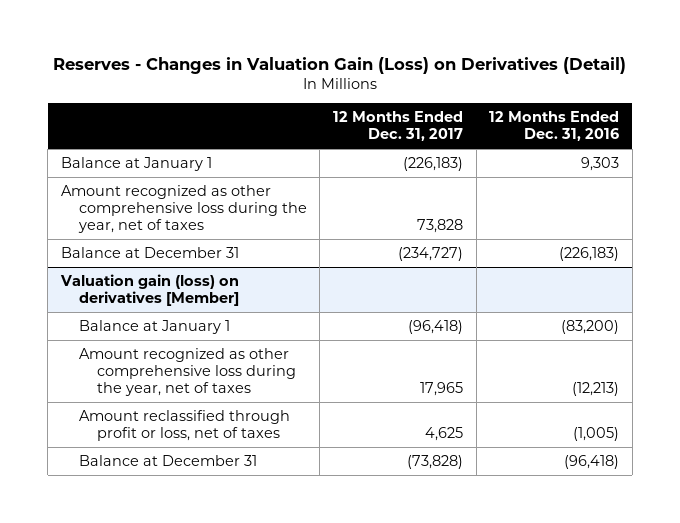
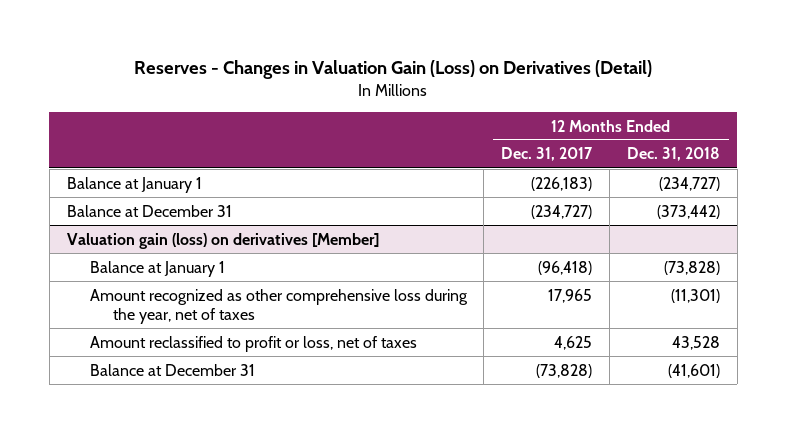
- | 12 Months Ended Dec. 31, 2017 | 12 Months Ended Dec. 31, 2016
+ | 12 Months Ended Dec. 31, 2017 | 12 Months Ended Dec. 31, 2018
- Amount recognized as other comprehensive loss during the year, net of taxes | 73,828 |
@ Valuation gain (loss) on derivatives [Member]
- Amount reclassified through profit or loss, net of taxes | 4,625 | (1,005)
+ Amount reclassified to profit or loss, net of taxes | 4,625 | 43,528

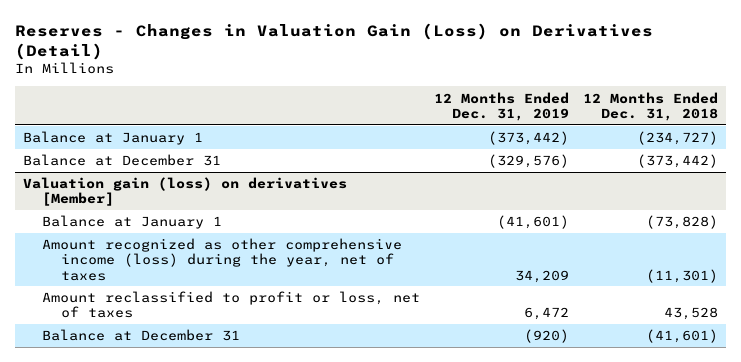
- | 12 Months Ended Dec. 31, 2017 | 12 Months Ended Dec. 31, 2018
+ | 12 Months Ended Dec. 31, 2019 | 12 Months Ended Dec. 31, 2018
@ Valuation gain (loss) on derivatives [Member]
- Amount recognized as other comprehensive loss during the year, net of taxes | 17,965 | (11,301)
+ Amount recognized as other comprehensive income (loss) during the year, net of taxes | 34,209 | (11,301)

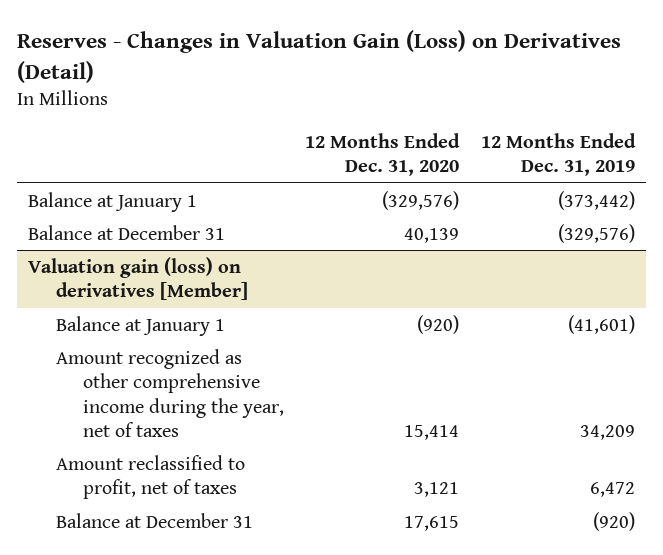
- | 12 Months Ended Dec. 31, 2019 | 12 Months Ended Dec. 31, 2018
+ | 12 Months Ended Dec. 31, 2020 | 12 Months Ended Dec. 31, 2019
@ Valuation gain (loss) on derivatives [Member]
- Amount recognized as other comprehensive income (loss) during the year, net of taxes | 34,209 | (11,301)
- Amount reclassified to profit or loss, net of taxes | 6,472 | 43,528
+ Amount recognized as other comprehensive income during the year, net of taxes | 15,414 | 34,209
+ Amount reclassified to profit, net of taxes | 3,121 | 6,472

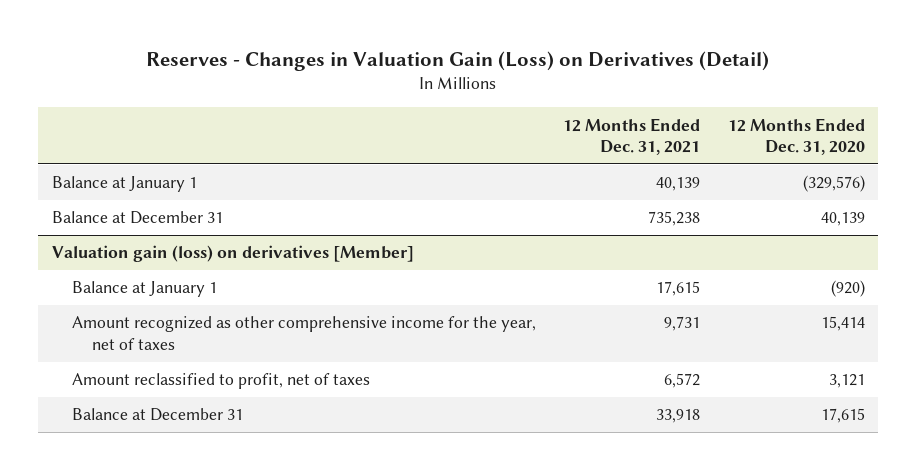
- | 12 Months Ended Dec. 31, 2020 | 12 Months Ended Dec. 31, 2019
+ | 12 Months Ended Dec. 31, 2021 | 12 Months Ended Dec. 31, 2020
@ Valuation gain (loss) on derivatives [Member]
- Amount recognized as other comprehensive income during the year, net of taxes | 15,414 | 34,209
+ Amount recognized as other comprehensive income for the year, net of taxes | 9,731 | 15,414

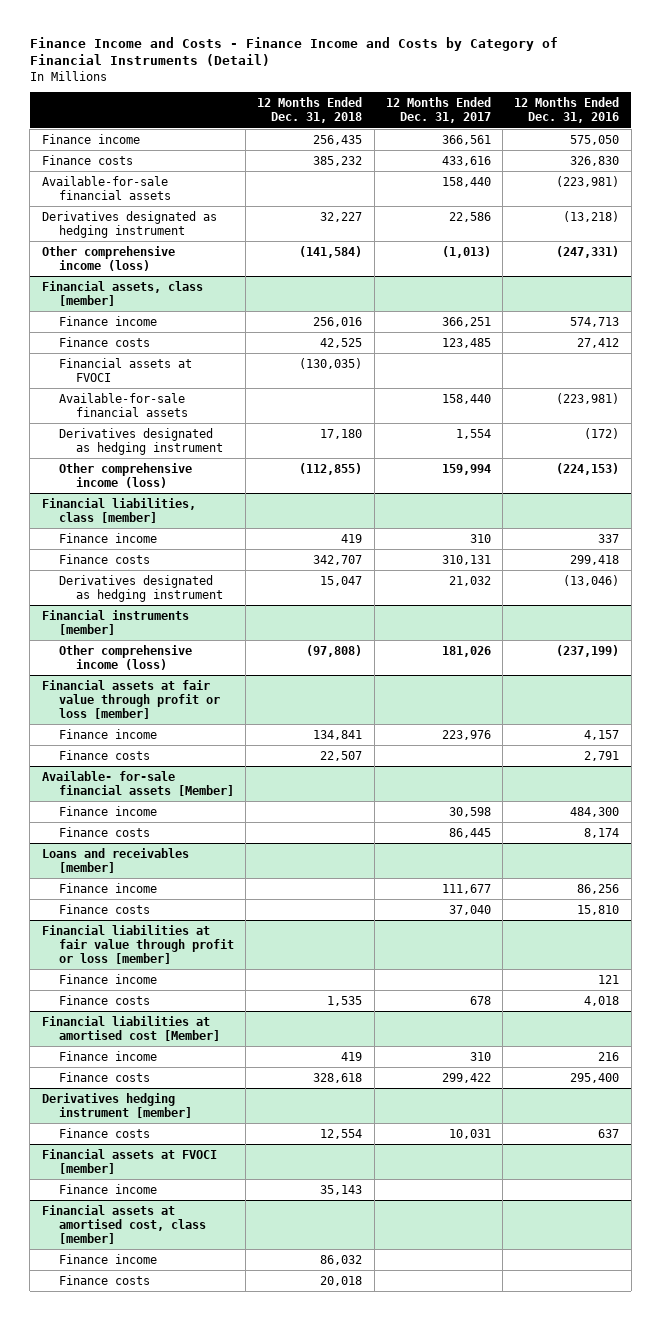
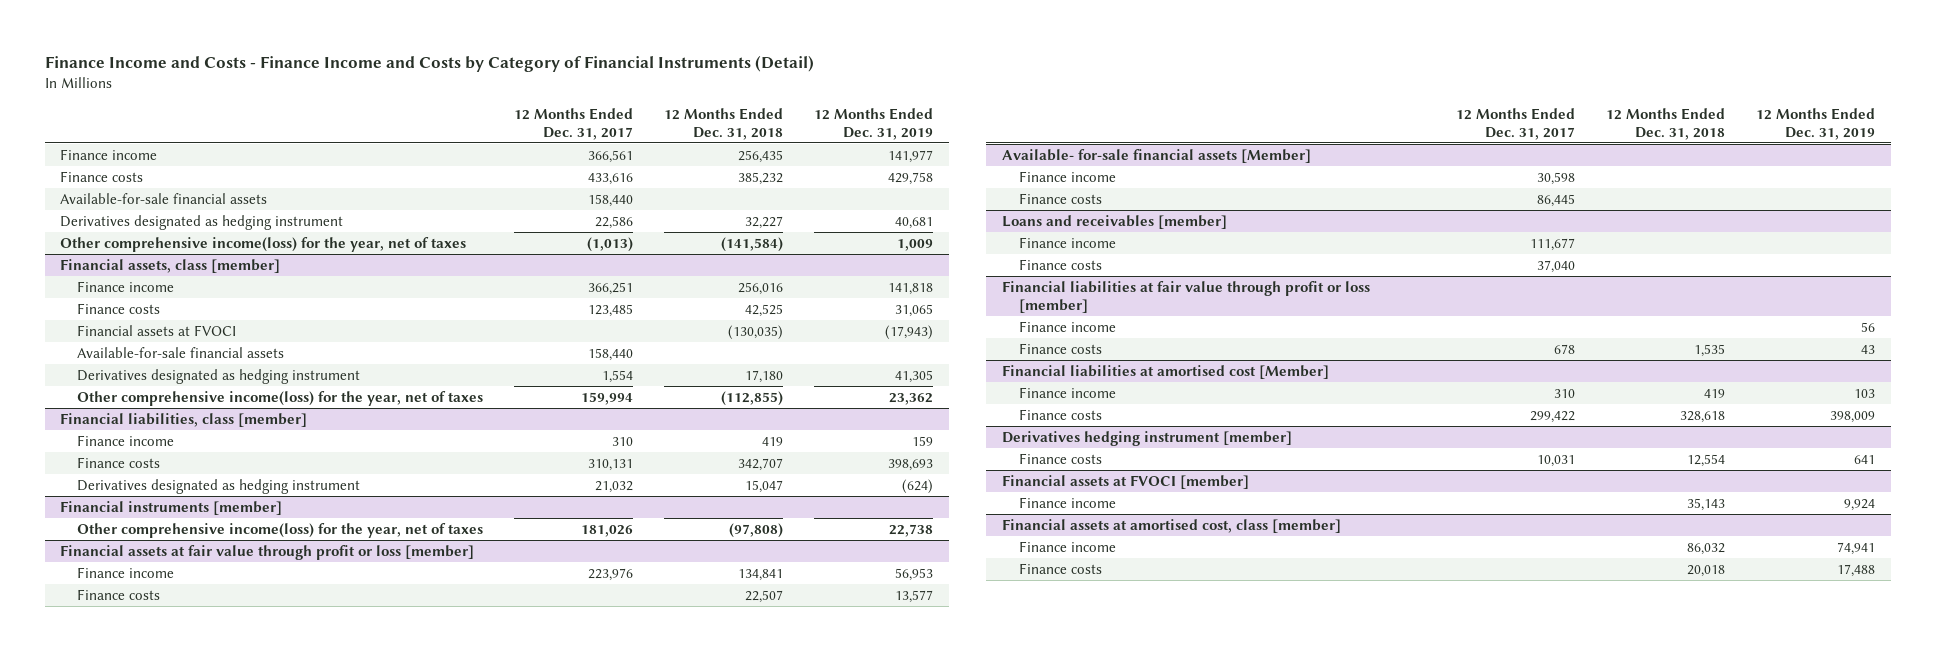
- | 12 Months Ended Dec. 31, 2018 | 12 Months Ended Dec. 31, 2017 | 12 Months Ended Dec. 31, 2016
+ | 12 Months Ended Dec. 31, 2017 | 12 Months Ended Dec. 31, 2018 | 12 Months Ended Dec. 31, 2019
- Other comprehensive income (loss) | (141,584) | (1,013) | (247,331)
+ Other comprehensive income(loss) for the year, net of taxes | (1,013) | (141,584) | 1,009
@ Financial assets, class [member]
- Other comprehensive income (loss) | (112,855) | 159,994 | (224,153)
+ Other comprehensive income(loss) for the year, net of taxes | 159,994 | (112,855) | 23,362
@ Financial instruments [member]
- Other comprehensive income (loss) | (97,808) | 181,026 | (237,199)
+ Other comprehensive income(loss) for the year, net of taxes | 181,026 | (97,808) | 22,738

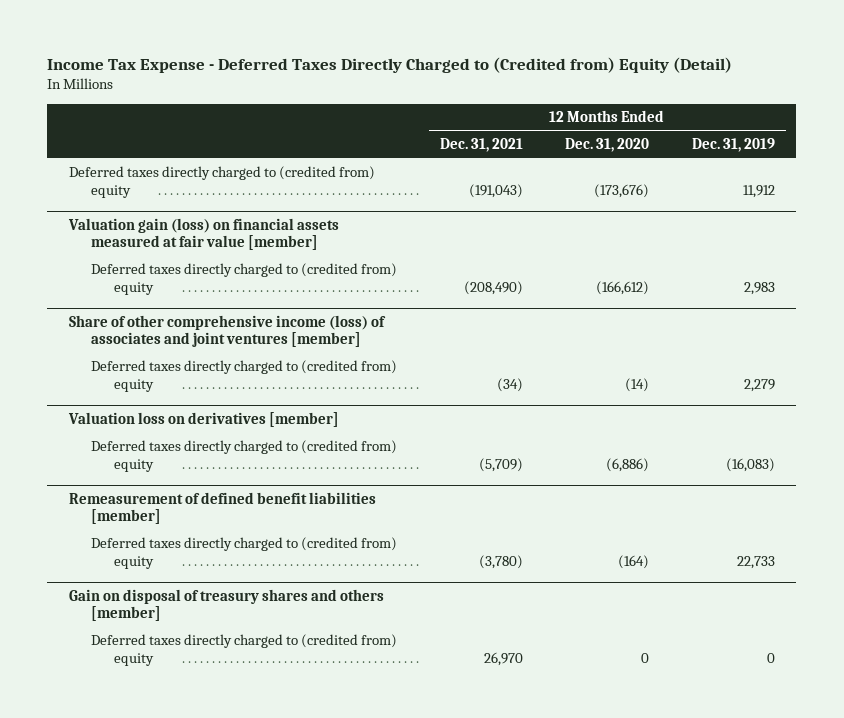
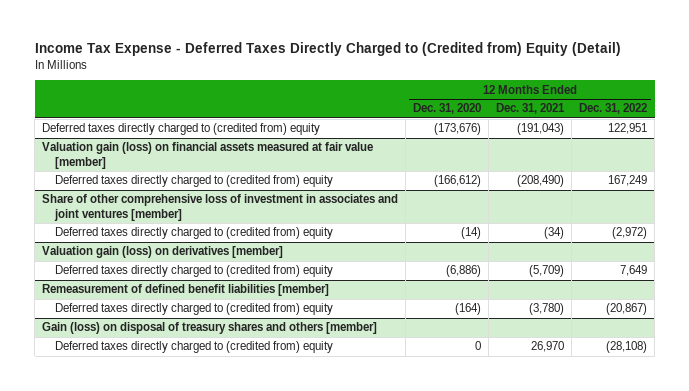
- | 12 Months Ended Dec. 31, 2021 | 12 Months Ended Dec. 31, 2020 | 12 Months Ended Dec. 31, 2019
+ | 12 Months Ended Dec. 31, 2020 | 12 Months Ended Dec. 31, 2021 | 12 Months Ended Dec. 31, 2022
- Share of other comprehensive income (loss) of associates and joint ventures [member]
+ Share of other comprehensive loss of investment in associates and joint ventures [member]
- Valuation loss on derivatives [member]
+ Valuation gain (loss) on derivatives [member]
- Gain on disposal of treasury shares and others [member]
+ Gain (loss) on disposal of treasury shares and others [member]

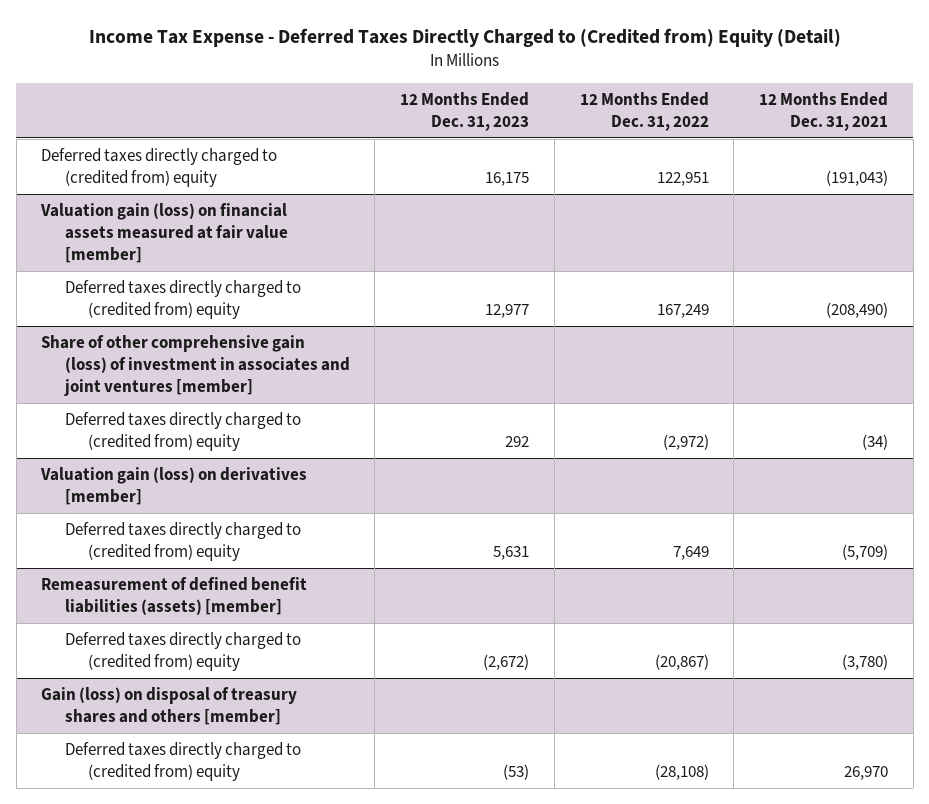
- | 12 Months Ended Dec. 31, 2020 | 12 Months Ended Dec. 31, 2021 | 12 Months Ended Dec. 31, 2022
+ | 12 Months Ended Dec. 31, 2023 | 12 Months Ended Dec. 31, 2022 | 12 Months Ended Dec. 31, 2021
- Share of other comprehensive loss of investment in associates and joint ventures [member]
+ Share of other comprehensive gain (loss) of investment in associates and joint ventures [member]
- Remeasurement of defined benefit liabilities [member]
+ Remeasurement of defined benefit liabilities (assets) [member]

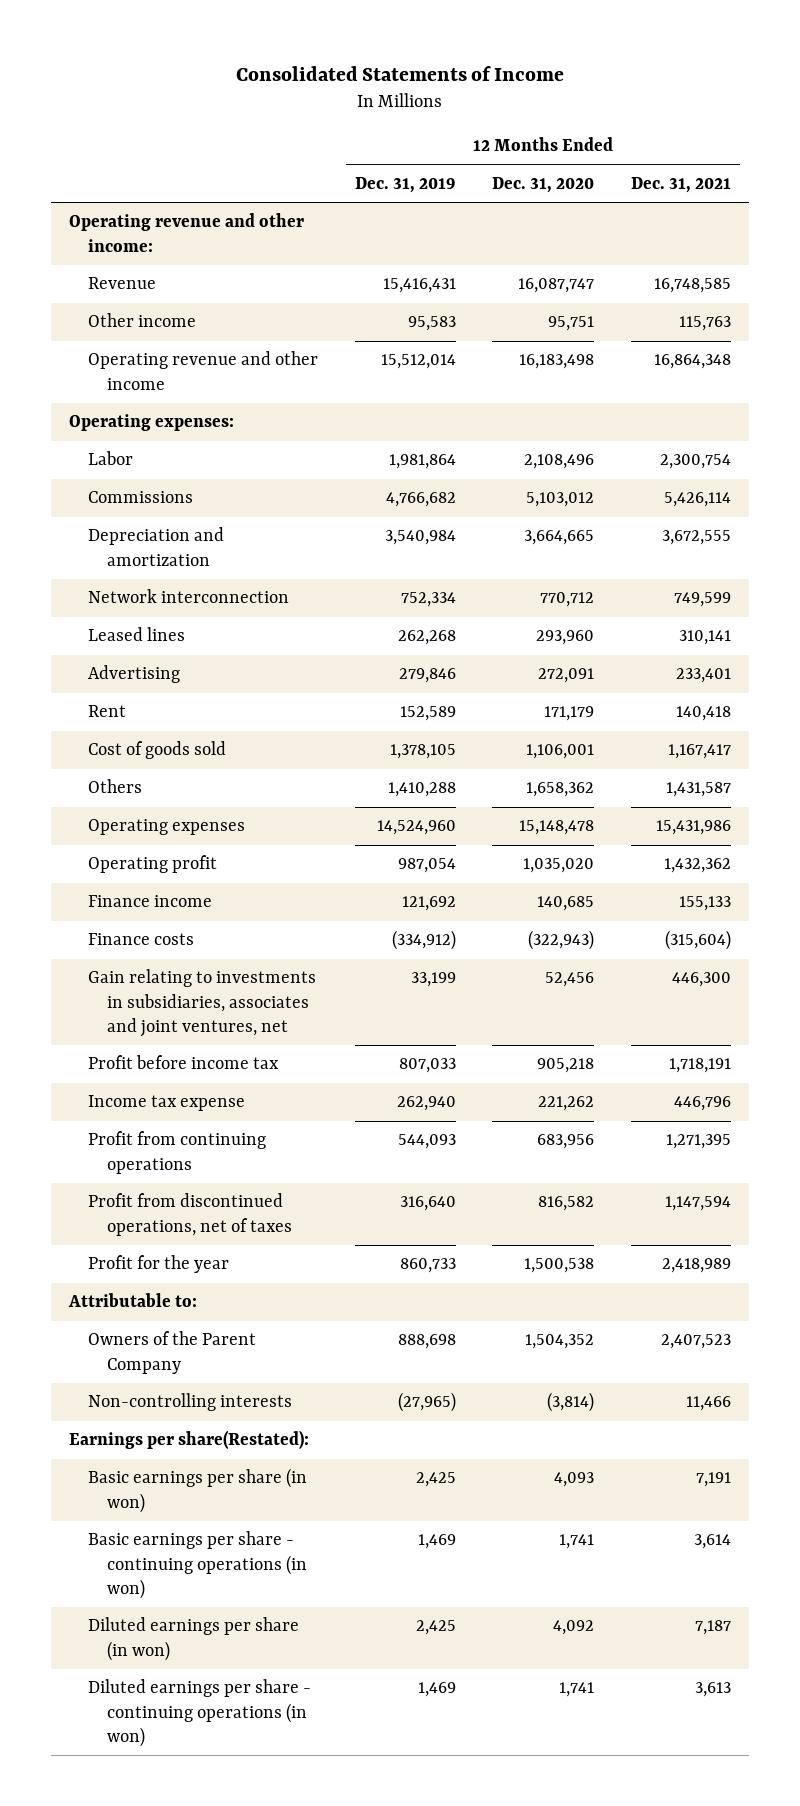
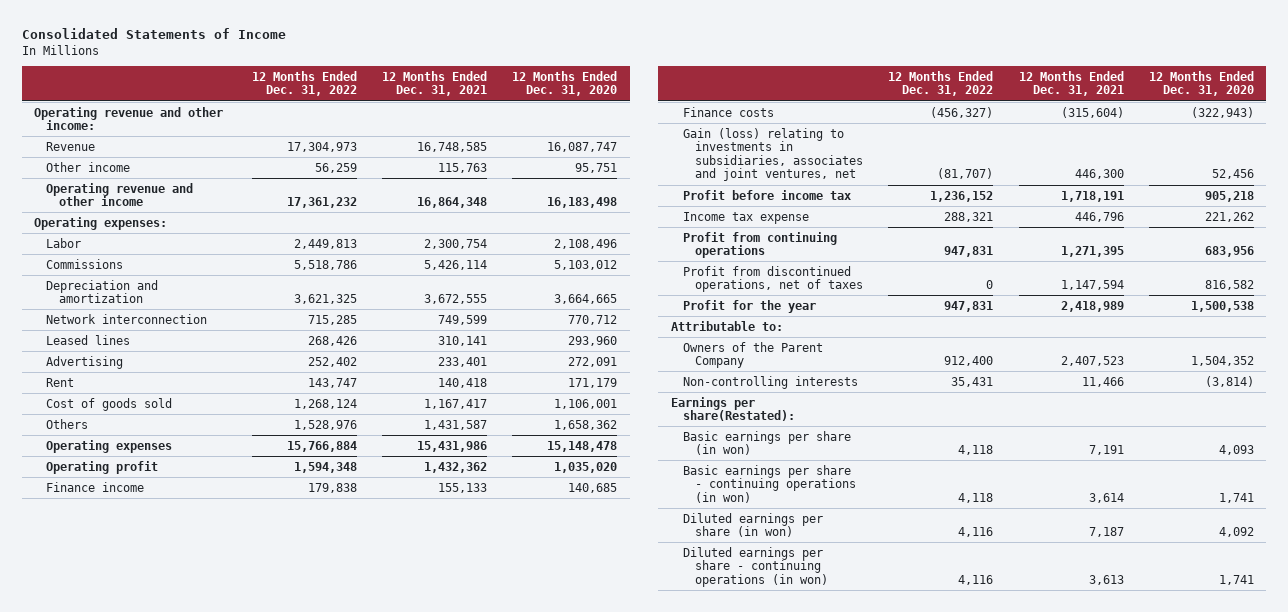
- | 12 Months Ended Dec. 31, 2019 | 12 Months Ended Dec. 31, 2020 | 12 Months Ended Dec. 31, 2021
+ | 12 Months Ended Dec. 31, 2022 | 12 Months Ended Dec. 31, 2021 | 12 Months Ended Dec. 31, 2020
- Gain relating to investments in subsidiaries, associates and joint ventures, net | 33,199 | 52,456 | 446,300
+ Gain (loss) relating to investments in subsidiaries, associates and joint ventures, net | (81,707) | 446,300 | 52,456

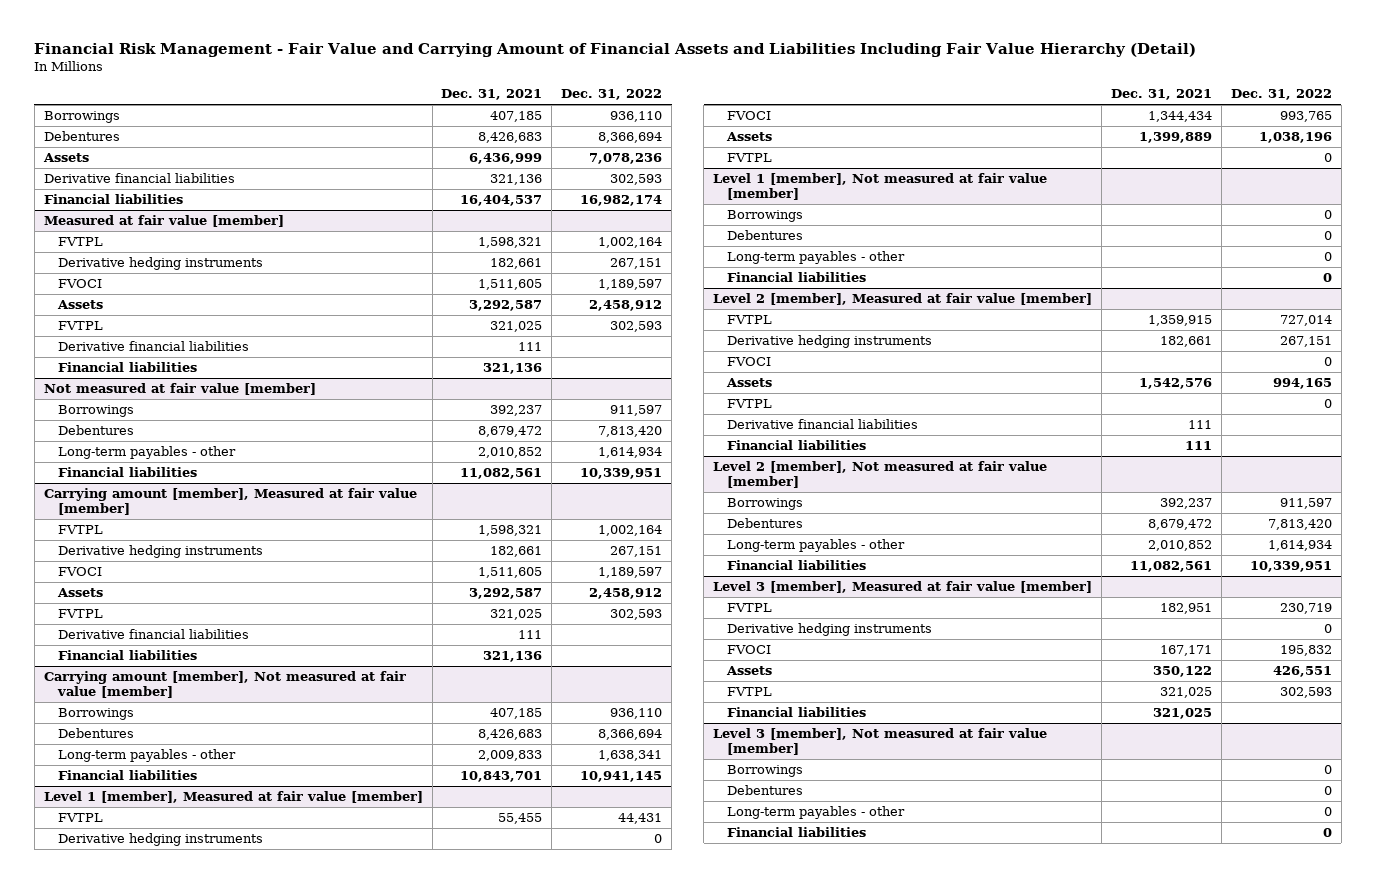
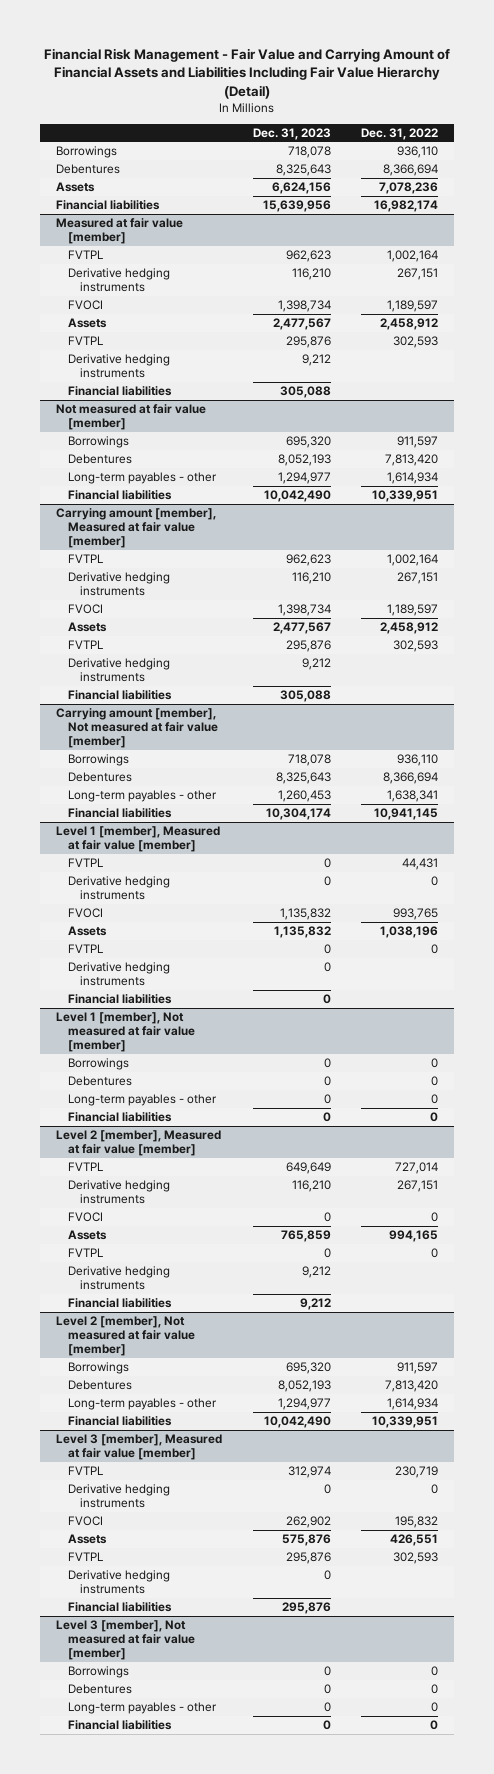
- | Dec. 31, 2021 | Dec. 31, 2022
+ | Dec. 31, 2023 | Dec. 31, 2022
- Derivative financial liabilities | 321,136 | 302,593
@ Measured at fair value [member]
- Derivative financial liabilities | 111 |
+ Derivative hedging instruments | 9,212 |
@ Carrying amount [member], Measured at fair value [member]
- Derivative financial liabilities | 111 |
+ Derivative hedging instruments | 9,212 |
@ Level 1 [member], Measured at fair value [member]
+ Derivative hedging instruments | 0 |
+ Financial liabilities | 0 |
@ Level 2 [member], Measured at fair value [member]
- Derivative financial liabilities | 111 |
+ Derivative hedging instruments | 9,212 |
@ Level 3 [member], Measured at fair value [member]
+ Derivative hedging instruments | 0 |

